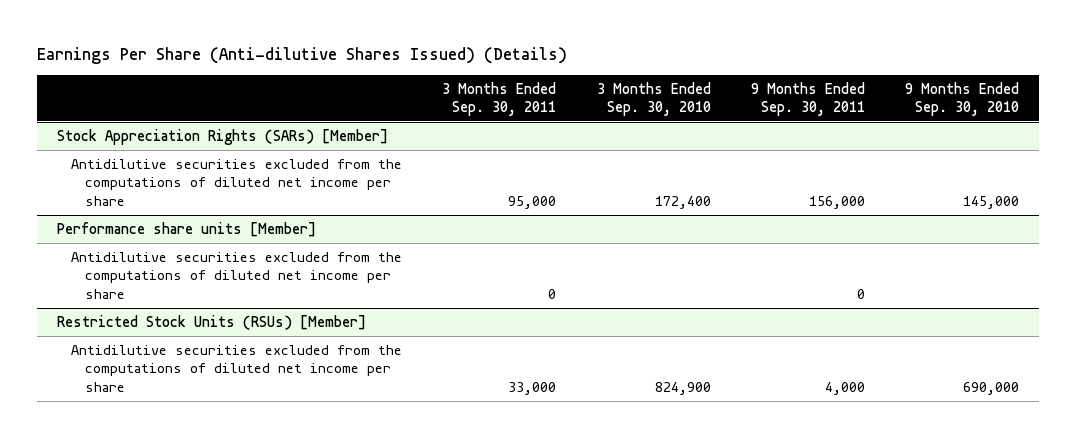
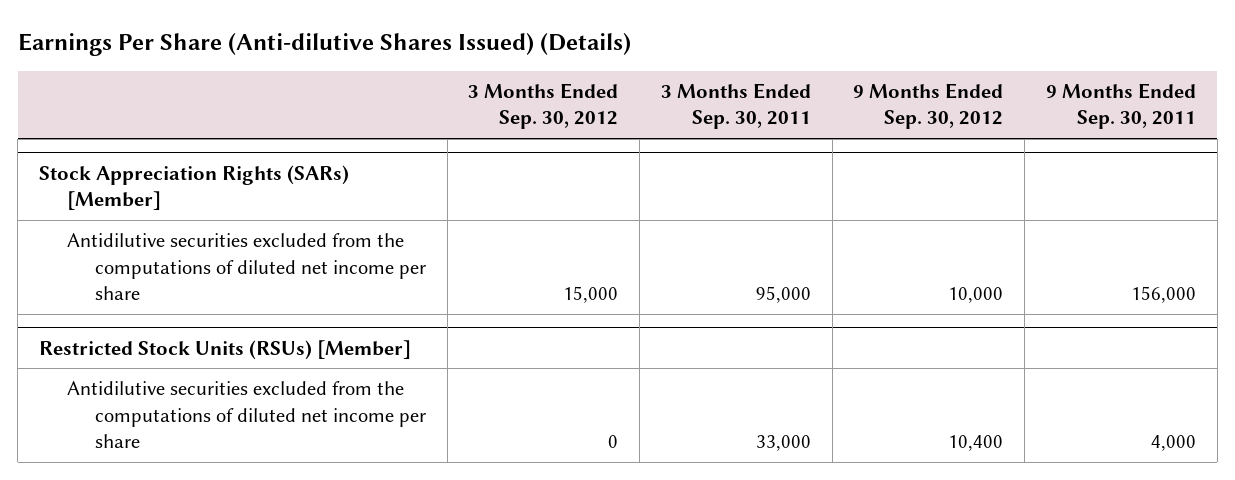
- | 3 Months Ended Sep. 30, 2011 | 3 Months Ended Sep. 30, 2010 | 9 Months Ended Sep. 30, 2011 | 9 Months Ended Sep. 30, 2010
+ | 3 Months Ended Sep. 30, 2012 | 3 Months Ended Sep. 30, 2011 | 9 Months Ended Sep. 30, 2012 | 9 Months Ended Sep. 30, 2011
- Performance share units [Member]
- Antidilutive securities excluded from the computations of diluted net income per share | 0 | | 0 |

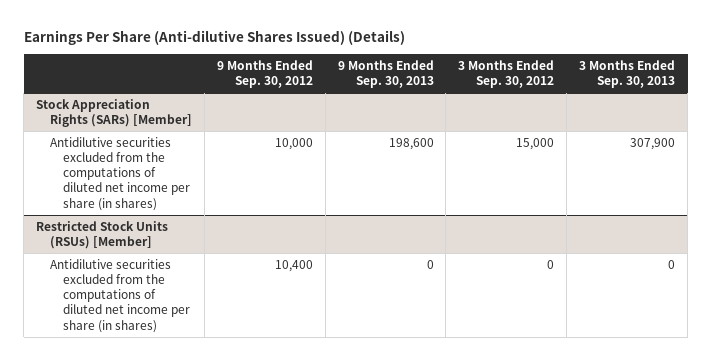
- | 3 Months Ended Sep. 30, 2012 | 3 Months Ended Sep. 30, 2011 | 9 Months Ended Sep. 30, 2012 | 9 Months Ended Sep. 30, 2011
+ | 9 Months Ended Sep. 30, 2012 | 9 Months Ended Sep. 30, 2013 | 3 Months Ended Sep. 30, 2012 | 3 Months Ended Sep. 30, 2013
@ Stock Appreciation Rights (SARs) [Member]
- Antidilutive securities excluded from the computations of diluted net income per share | 15,000 | 95,000 | 10,000 | 156,000
+ Antidilutive securities excluded from the computations of diluted net income per share (in shares) | 10,000 | 198,600 | 15,000 | 307,900
@ Restricted Stock Units (RSUs) [Member]
- Antidilutive securities excluded from the computations of diluted net income per share | 0 | 33,000 | 10,400 | 4,000
+ Antidilutive securities excluded from the computations of diluted net income per share (in shares) | 10,400 | 0 | 0 | 0

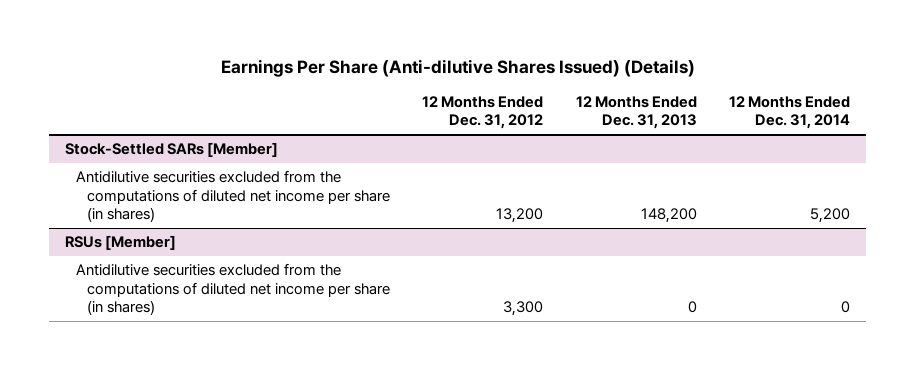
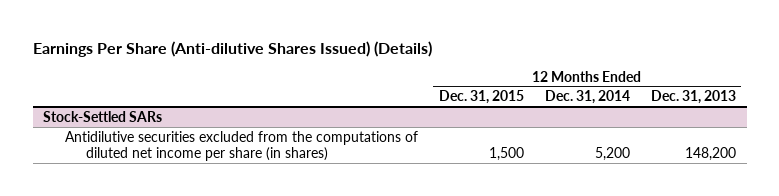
- | 12 Months Ended Dec. 31, 2012 | 12 Months Ended Dec. 31, 2013 | 12 Months Ended Dec. 31, 2014
+ | 12 Months Ended Dec. 31, 2015 | 12 Months Ended Dec. 31, 2014 | 12 Months Ended Dec. 31, 2013
- Stock-Settled SARs [Member]
+ Stock-Settled SARs
- RSUs [Member]
- Antidilutive securities excluded from the computations of diluted net income per share (in shares) | 3,300 | 0 | 0

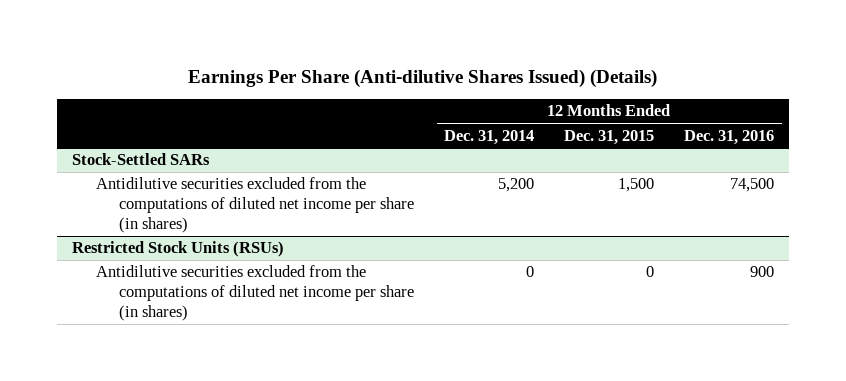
- | 12 Months Ended Dec. 31, 2015 | 12 Months Ended Dec. 31, 2014 | 12 Months Ended Dec. 31, 2013
+ | 12 Months Ended Dec. 31, 2014 | 12 Months Ended Dec. 31, 2015 | 12 Months Ended Dec. 31, 2016
+ Restricted Stock Units (RSUs)
+ Antidilutive securities excluded from the computations of diluted net income per share (in shares) | 0 | 0 | 900

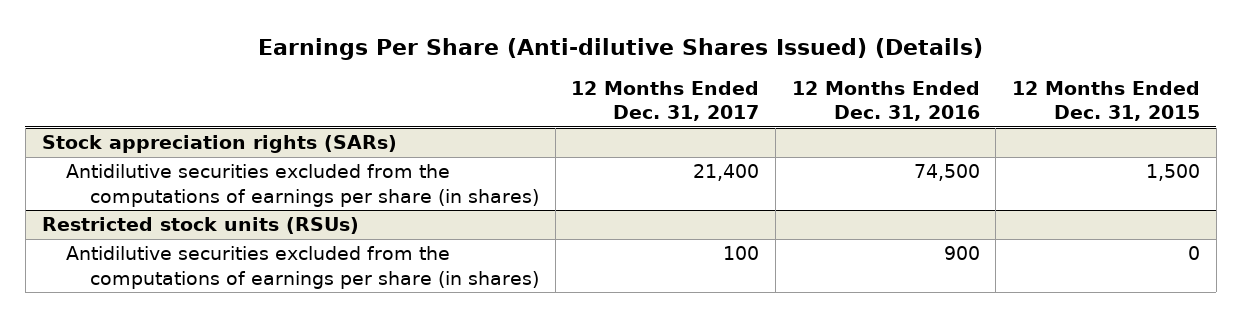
- | 12 Months Ended Dec. 31, 2014 | 12 Months Ended Dec. 31, 2015 | 12 Months Ended Dec. 31, 2016
+ | 12 Months Ended Dec. 31, 2017 | 12 Months Ended Dec. 31, 2016 | 12 Months Ended Dec. 31, 2015
- Stock-Settled SARs
- Antidilutive securities excluded from the computations of diluted net income per share (in shares) | 5,200 | 1,500 | 74,500
- Restricted Stock Units (RSUs)
- Antidilutive securities excluded from the computations of diluted net income per share (in shares) | 0 | 0 | 900
+ Stock appreciation rights (SARs)
+ Antidilutive securities excluded from the computations of earnings per share (in shares) | 21,400 | 74,500 | 1,500
+ Restricted stock units (RSUs)
+ Antidilutive securities excluded from the computations of earnings per share (in shares) | 100 | 900 | 0

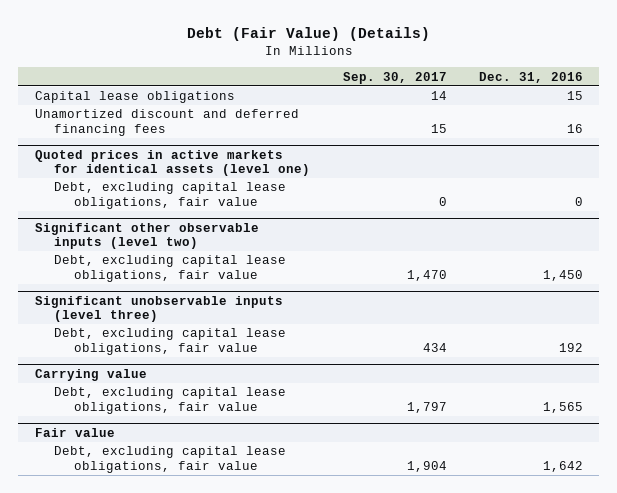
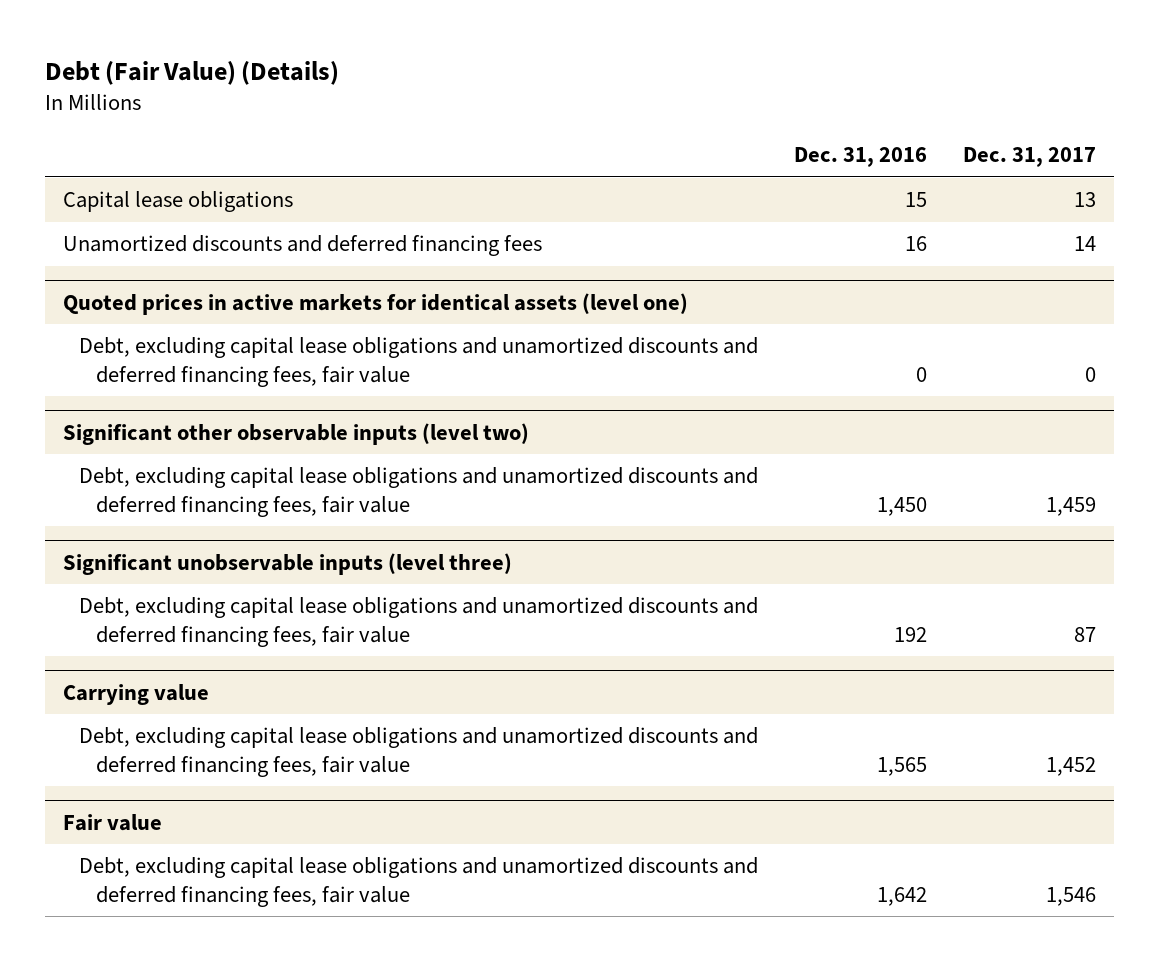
- | Sep. 30, 2017 | Dec. 31, 2016
+ | Dec. 31, 2016 | Dec. 31, 2017
- Unamortized discount and deferred financing fees | 15 | 16
+ Unamortized discounts and deferred financing fees | 16 | 14
@ Quoted prices in active markets for identical assets (level one)
- Debt, excluding capital lease obligations, fair value | 0 | 0
+ Debt, excluding capital lease obligations and unamortized discounts and deferred financing fees, fair value | 0 | 0
@ Significant other observable inputs (level two)
- Debt, excluding capital lease obligations, fair value | 1,470 | 1,450
+ Debt, excluding capital lease obligations and unamortized discounts and deferred financing fees, fair value | 1,450 | 1,459
@ Significant unobservable inputs (level three)
- Debt, excluding capital lease obligations, fair value | 434 | 192
+ Debt, excluding capital lease obligations and unamortized discounts and deferred financing fees, fair value | 192 | 87
@ Carrying value
- Debt, excluding capital lease obligations, fair value | 1,797 | 1,565
+ Debt, excluding capital lease obligations and unamortized discounts and deferred financing fees, fair value | 1,565 | 1,452
@ Fair value
- Debt, excluding capital lease obligations, fair value | 1,904 | 1,642
+ Debt, excluding capital lease obligations and unamortized discounts and deferred financing fees, fair value | 1,642 | 1,546

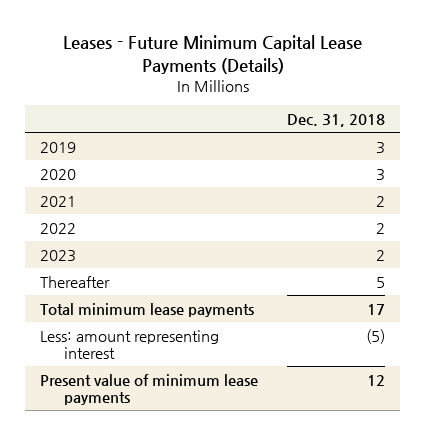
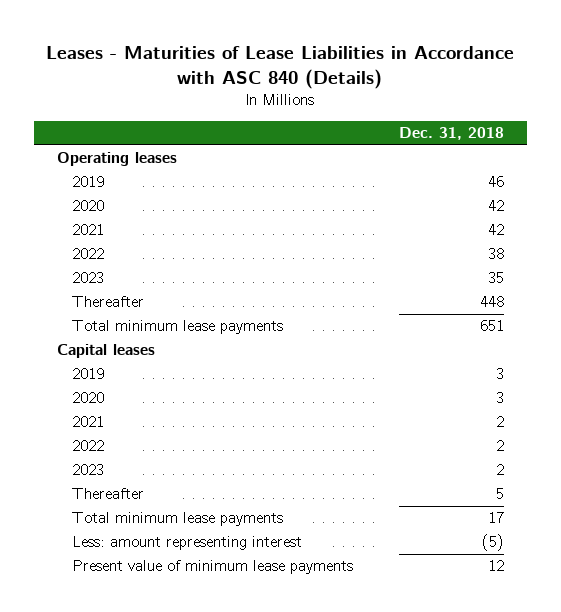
- Leases - Future Minimum Capital Lease Payments (Details)
+ Leases - Maturities of Lease Liabilities in Accordance with ASC 840 (Details)
+ Operating leases
+ 2019 | 46
+ 2020 | 42
+ 2021 | 42
+ 2022 | 38
+ 2023 | 35
+ Thereafter | 448
+ Total minimum lease payments | 651
+ Capital leases

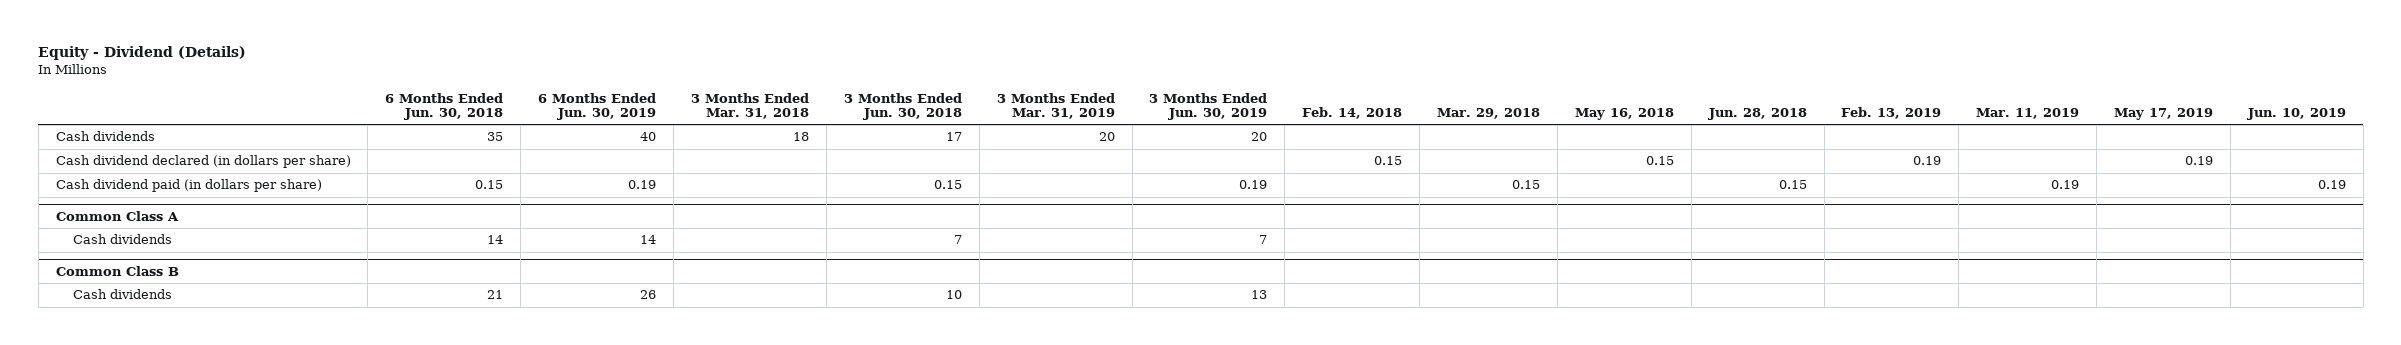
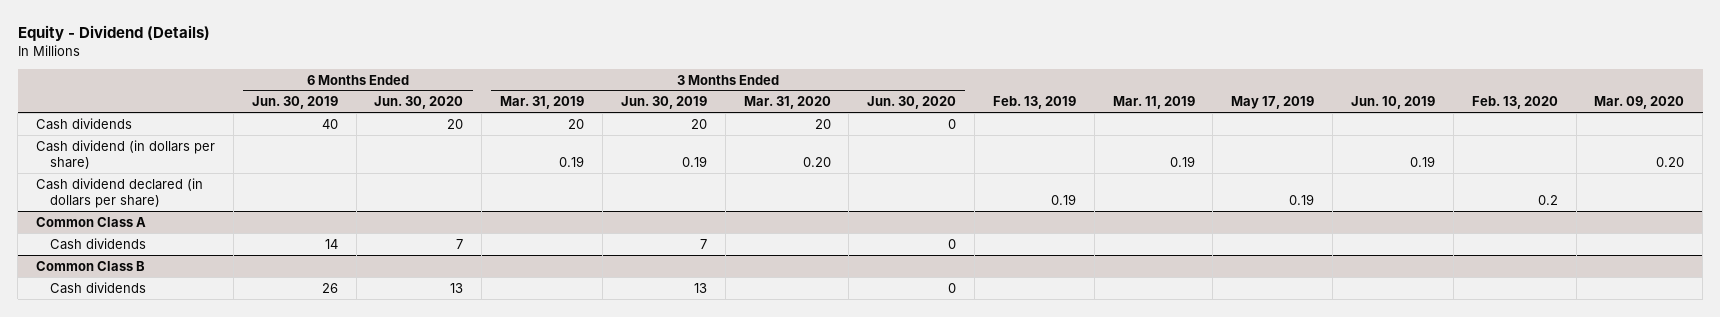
- | 6 Months Ended Jun. 30, 2018 | 6 Months Ended Jun. 30, 2019 | 3 Months Ended Mar. 31, 2018 | 3 Months Ended Jun. 30, 2018 | 3 Months Ended Mar. 31, 2019 | 3 Months Ended Jun. 30, 2019 | Feb. 14, 2018 | Mar. 29, 2018 | May 16, 2018 | Jun. 28, 2018 | Feb. 13, 2019 | Mar. 11, 2019 | May 17, 2019 | Jun. 10, 2019
+ | 6 Months Ended Jun. 30, 2019 | 6 Months Ended Jun. 30, 2020 | 3 Months Ended Mar. 31, 2019 | 3 Months Ended Jun. 30, 2019 | 3 Months Ended Mar. 31, 2020 | 3 Months Ended Jun. 30, 2020 | Feb. 13, 2019 | Mar. 11, 2019 | May 17, 2019 | Jun. 10, 2019 | Feb. 13, 2020 | Mar. 09, 2020
+ Cash dividend (in dollars per share) | | | 0.19 | 0.19 | 0.20 | | | 0.19 | | 0.19 | | 0.20
- Cash dividend paid (in dollars per share) | 0.15 | 0.19 | | 0.15 | | 0.19 | | 0.15 | | 0.15 | | 0.19 | | 0.19

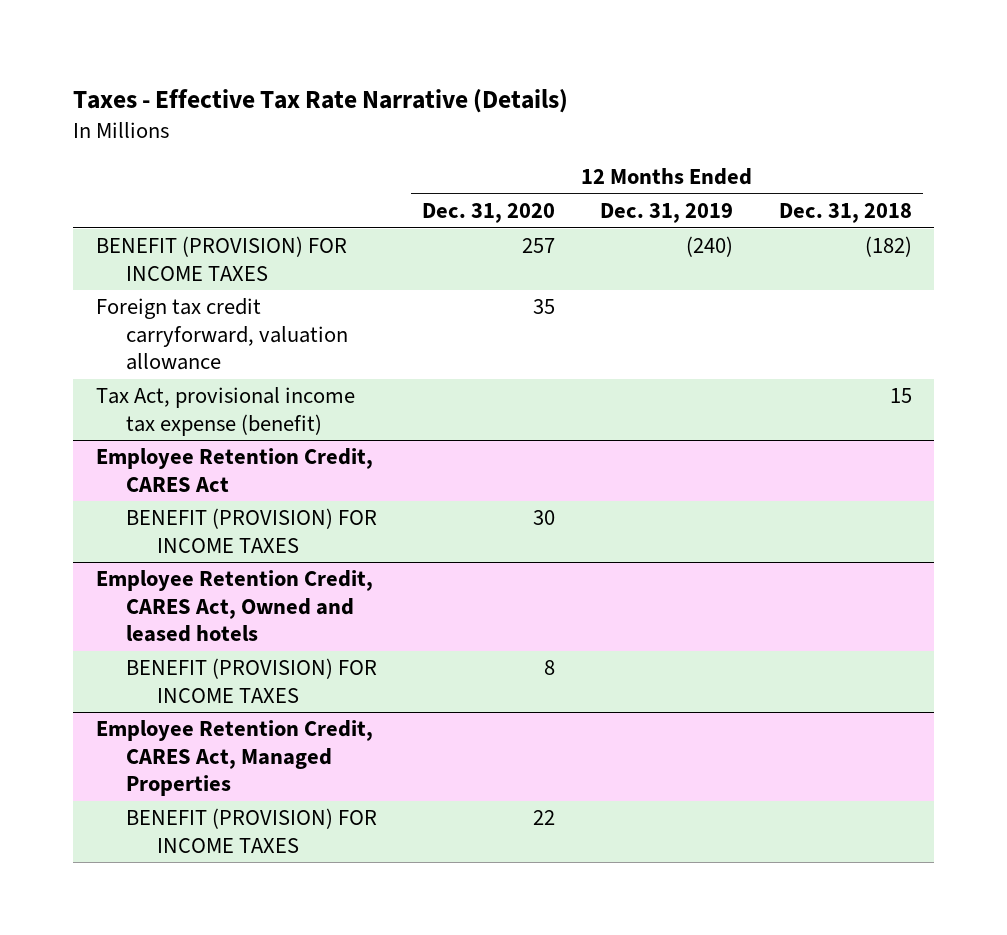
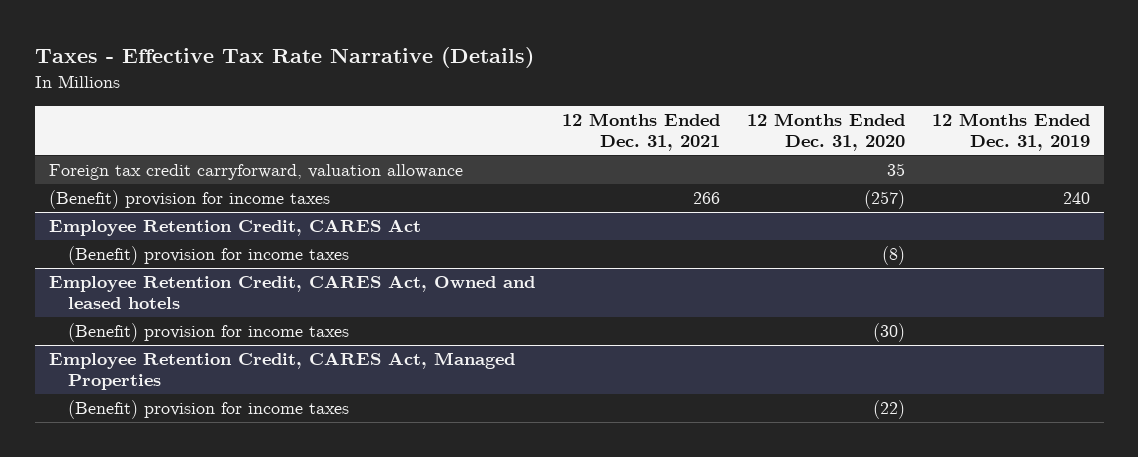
- | 12 Months Ended Dec. 31, 2020 | 12 Months Ended Dec. 31, 2019 | 12 Months Ended Dec. 31, 2018
+ | 12 Months Ended Dec. 31, 2021 | 12 Months Ended Dec. 31, 2020 | 12 Months Ended Dec. 31, 2019
- BENEFIT (PROVISION) FOR INCOME TAXES | 257 | (240) | (182)
- Tax Act, provisional income tax expense (benefit) | | | 15
+ (Benefit) provision for income taxes | 266 | (257) | 240
@ Employee Retention Credit, CARES Act
- BENEFIT (PROVISION) FOR INCOME TAXES | 30 | |
+ (Benefit) provision for income taxes | | (8) |
@ Employee Retention Credit, CARES Act, Owned and leased hotels
- BENEFIT (PROVISION) FOR INCOME TAXES | 8 | |
+ (Benefit) provision for income taxes | | (30) |
@ Employee Retention Credit, CARES Act, Managed Properties
- BENEFIT (PROVISION) FOR INCOME TAXES | 22 | |
+ (Benefit) provision for income taxes | | (22) |

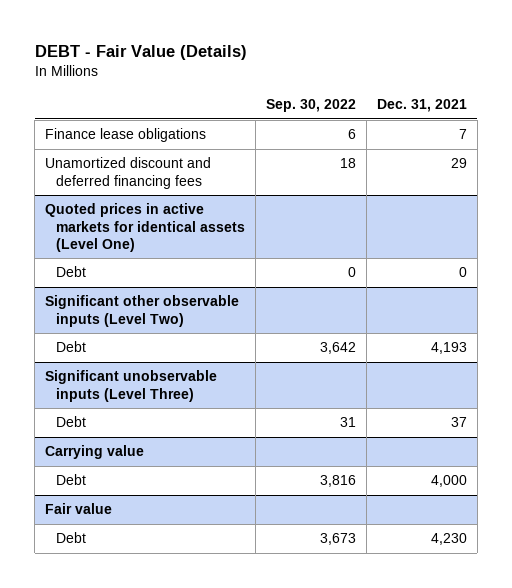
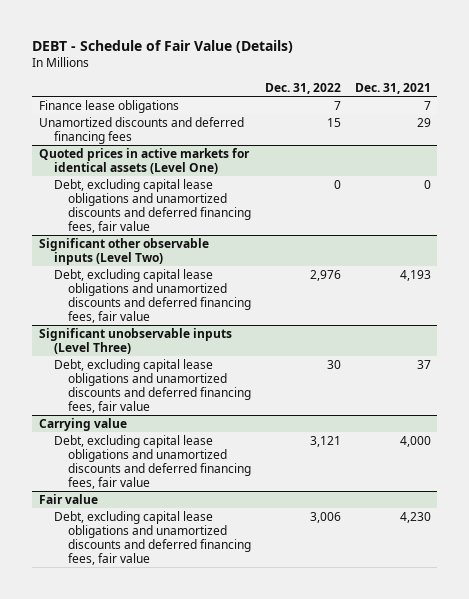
- DEBT - Fair Value (Details)
+ DEBT - Schedule of Fair Value (Details)
- | Sep. 30, 2022 | Dec. 31, 2021
+ | Dec. 31, 2022 | Dec. 31, 2021
- Unamortized discount and deferred financing fees | 18 | 29
+ Unamortized discounts and deferred financing fees | 15 | 29
@ Quoted prices in active markets for identical assets (Level One)
- Debt | 0 | 0
+ Debt, excluding capital lease obligations and unamortized discounts and deferred financing fees, fair value | 0 | 0
@ Significant other observable inputs (Level Two)
- Debt | 3,642 | 4,193
+ Debt, excluding capital lease obligations and unamortized discounts and deferred financing fees, fair value | 2,976 | 4,193
@ Significant unobservable inputs (Level Three)
- Debt | 31 | 37
+ Debt, excluding capital lease obligations and unamortized discounts and deferred financing fees, fair value | 30 | 37
@ Carrying value
- Debt | 3,816 | 4,000
+ Debt, excluding capital lease obligations and unamortized discounts and deferred financing fees, fair value | 3,121 | 4,000
@ Fair value
- Debt | 3,673 | 4,230
+ Debt, excluding capital lease obligations and unamortized discounts and deferred financing fees, fair value | 3,006 | 4,230

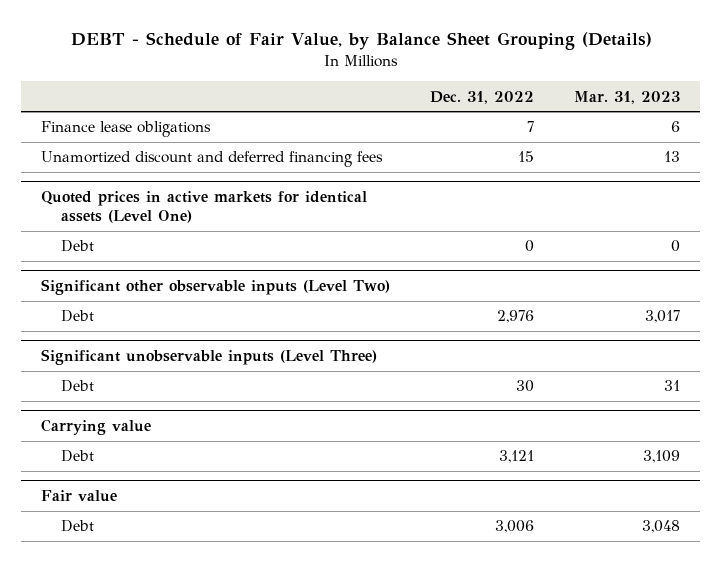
- DEBT - Schedule of Fair Value (Details)
+ DEBT - Schedule of Fair Value, by Balance Sheet Grouping (Details)
- | Dec. 31, 2022 | Dec. 31, 2021
+ | Dec. 31, 2022 | Mar. 31, 2023
- Unamortized discounts and deferred financing fees | 15 | 29
+ Unamortized discount and deferred financing fees | 15 | 13
@ Quoted prices in active markets for identical assets (Level One)
- Debt, excluding capital lease obligations and unamortized discounts and deferred financing fees, fair value | 0 | 0
+ Debt | 0 | 0
@ Significant other observable inputs (Level Two)
- Debt, excluding capital lease obligations and unamortized discounts and deferred financing fees, fair value | 2,976 | 4,193
+ Debt | 2,976 | 3,017
@ Significant unobservable inputs (Level Three)
- Debt, excluding capital lease obligations and unamortized discounts and deferred financing fees, fair value | 30 | 37
+ Debt | 30 | 31
@ Carrying value
- Debt, excluding capital lease obligations and unamortized discounts and deferred financing fees, fair value | 3,121 | 4,000
+ Debt | 3,121 | 3,109
@ Fair value
- Debt, excluding capital lease obligations and unamortized discounts and deferred financing fees, fair value | 3,006 | 4,230
+ Debt | 3,006 | 3,048

